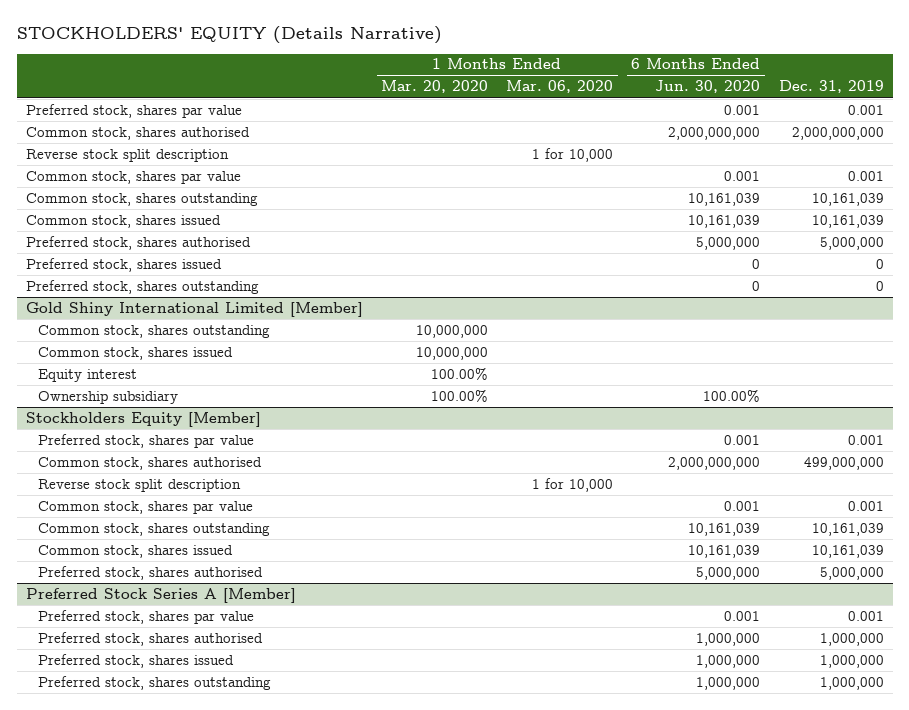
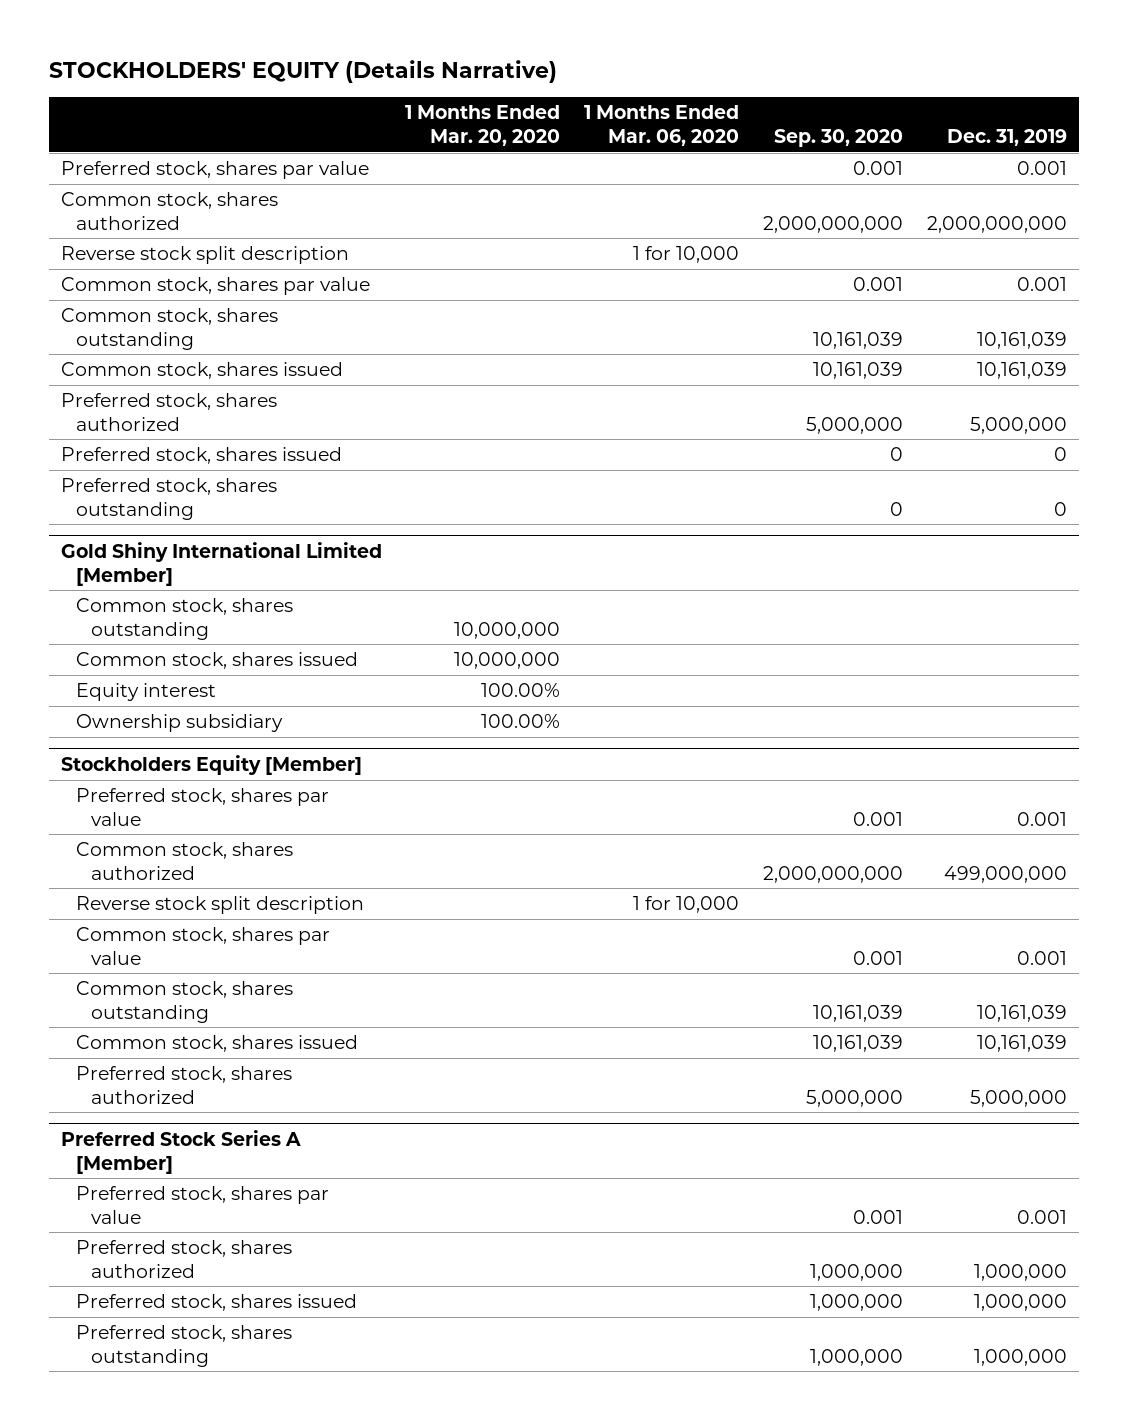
- | 1 Months Ended Mar. 20, 2020 | 1 Months Ended Mar. 06, 2020 | 6 Months Ended Jun. 30, 2020 | Dec. 31, 2019
+ | 1 Months Ended Mar. 20, 2020 | 1 Months Ended Mar. 06, 2020 | Sep. 30, 2020 | Dec. 31, 2019
- Common stock, shares authorised | | | 2,000,000,000 | 2,000,000,000
+ Common stock, shares authorized | | | 2,000,000,000 | 2,000,000,000
- Preferred stock, shares authorised | | | 5,000,000 | 5,000,000
+ Preferred stock, shares authorized | | | 5,000,000 | 5,000,000
@ Stockholders Equity [Member]
- Common stock, shares authorised | | | 2,000,000,000 | 499,000,000
+ Common stock, shares authorized | | | 2,000,000,000 | 499,000,000
- Preferred stock, shares authorised | | | 5,000,000 | 5,000,000
+ Preferred stock, shares authorized | | | 5,000,000 | 5,000,000
@ Preferred Stock Series A [Member]
- Preferred stock, shares authorised | | | 1,000,000 | 1,000,000
+ Preferred stock, shares authorized | | | 1,000,000 | 1,000,000

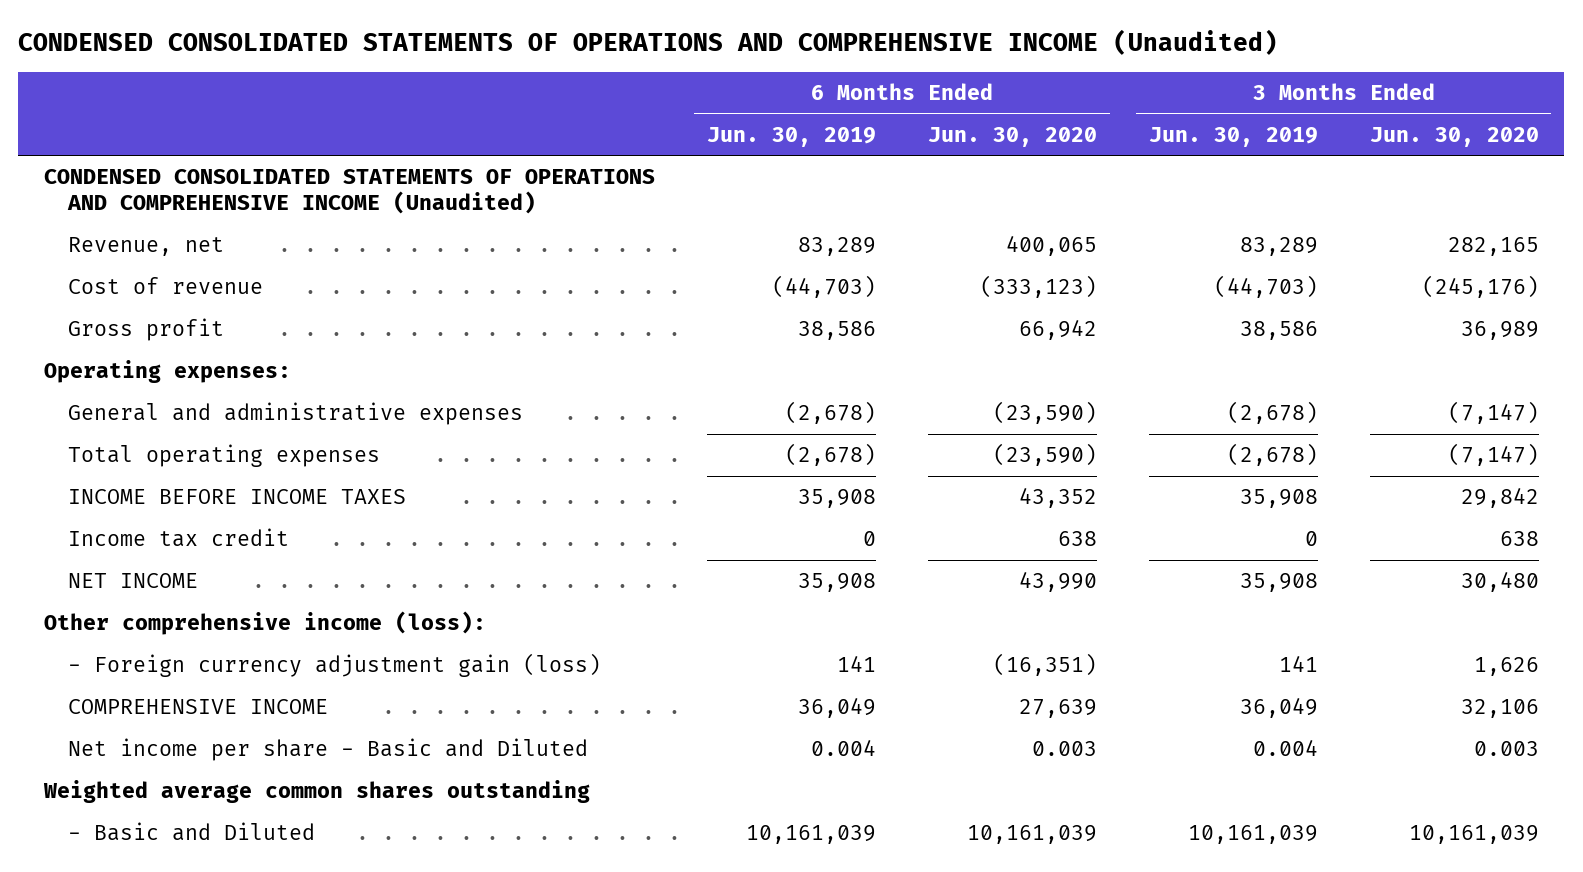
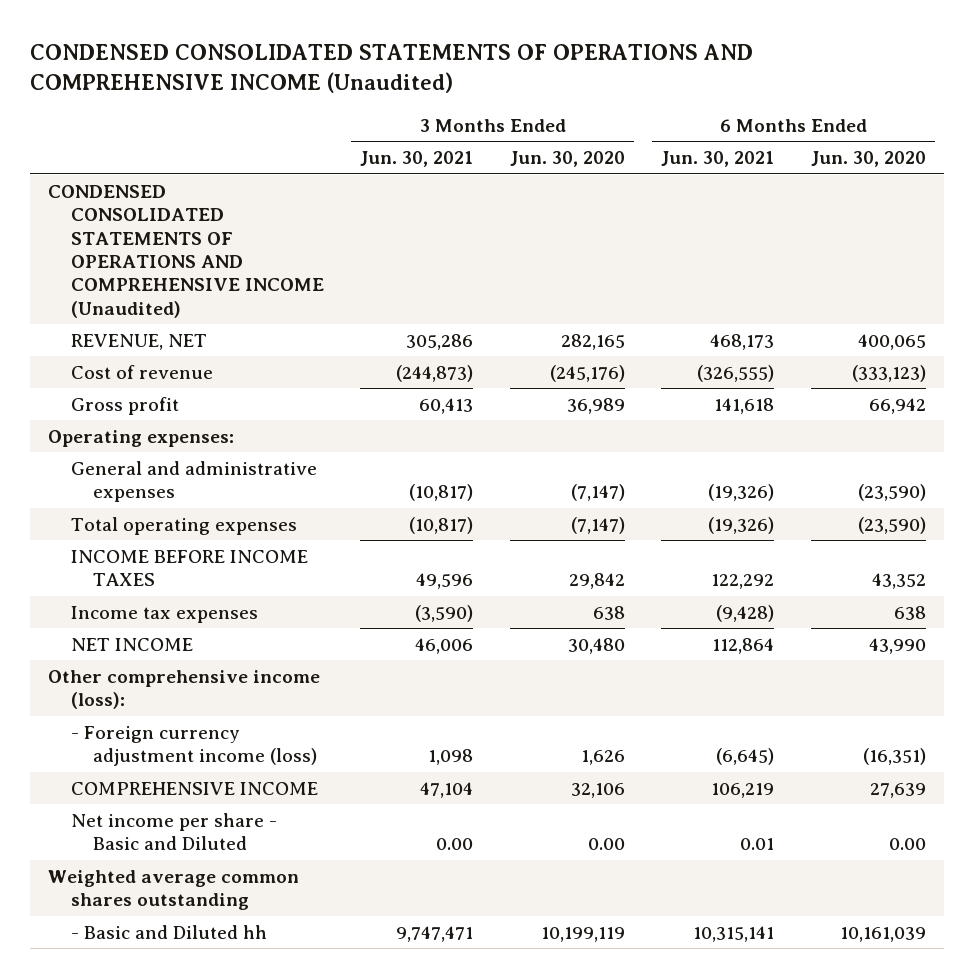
- | 6 Months Ended Jun. 30, 2019 | 6 Months Ended Jun. 30, 2020 | 3 Months Ended Jun. 30, 2019 | 3 Months Ended Jun. 30, 2020
+ | 3 Months Ended Jun. 30, 2021 | 3 Months Ended Jun. 30, 2020 | 6 Months Ended Jun. 30, 2021 | 6 Months Ended Jun. 30, 2020
- Revenue, net | 83,289 | 400,065 | 83,289 | 282,165
+ REVENUE, NET | 305,286 | 282,165 | 468,173 | 400,065
- Income tax credit | 0 | 638 | 0 | 638
+ Income tax expenses | (3,590) | 638 | (9,428) | 638
- - Foreign currency adjustment gain (loss) | 141 | (16,351) | 141 | 1,626
+ - Foreign currency adjustment income (loss) | 1,098 | 1,626 | (6,645) | (16,351)
- Net income per share - Basic and Diluted | 0.004 | 0.003 | 0.004 | 0.003
+ Net income per share - Basic and Diluted | 0.00 | 0.00 | 0.01 | 0.00
- - Basic and Diluted | 10,161,039 | 10,161,039 | 10,161,039 | 10,161,039
+ - Basic and Diluted hh | 9,747,471 | 10,199,119 | 10,315,141 | 10,161,039

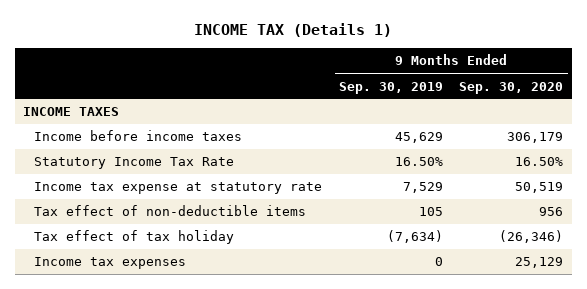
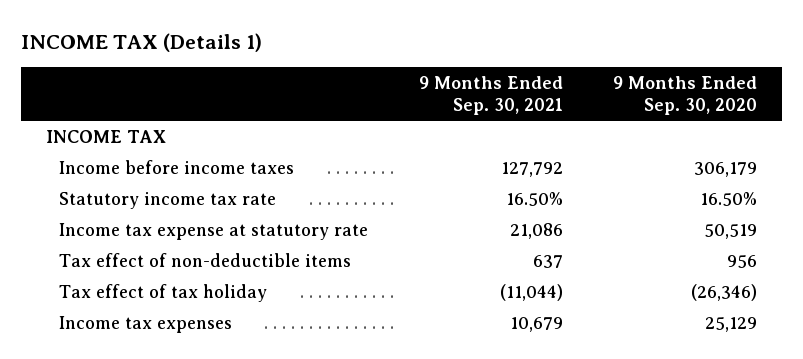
- | 9 Months Ended Sep. 30, 2019 | 9 Months Ended Sep. 30, 2020
+ | 9 Months Ended Sep. 30, 2021 | 9 Months Ended Sep. 30, 2020
- INCOME TAXES
+ INCOME TAX
- Statutory Income Tax Rate | 16.50% | 16.50%
+ Statutory income tax rate | 16.50% | 16.50%

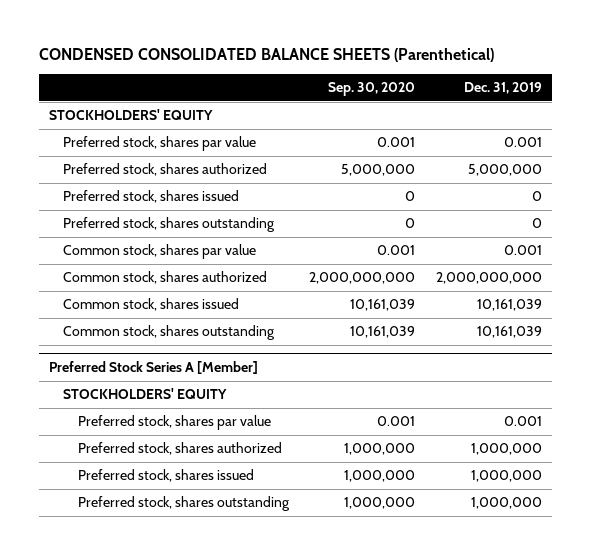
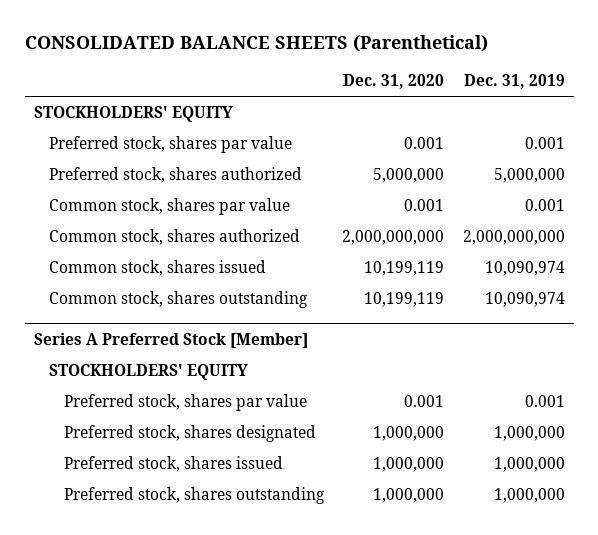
- CONDENSED CONSOLIDATED BALANCE SHEETS (Parenthetical)
+ CONSOLIDATED BALANCE SHEETS (Parenthetical)
- | Sep. 30, 2020 | Dec. 31, 2019
+ | Dec. 31, 2020 | Dec. 31, 2019
- Preferred stock, shares issued | 0 | 0
- Preferred stock, shares outstanding | 0 | 0
- Common stock, shares issued | 10,161,039 | 10,161,039
- Common stock, shares outstanding | 10,161,039 | 10,161,039
- Preferred Stock Series A [Member]
+ Common stock, shares issued | 10,199,119 | 10,090,974
+ Common stock, shares outstanding | 10,199,119 | 10,090,974
+ Series A Preferred Stock [Member]
- Preferred stock, shares authorized | 1,000,000 | 1,000,000
+ Preferred stock, shares designated | 1,000,000 | 1,000,000

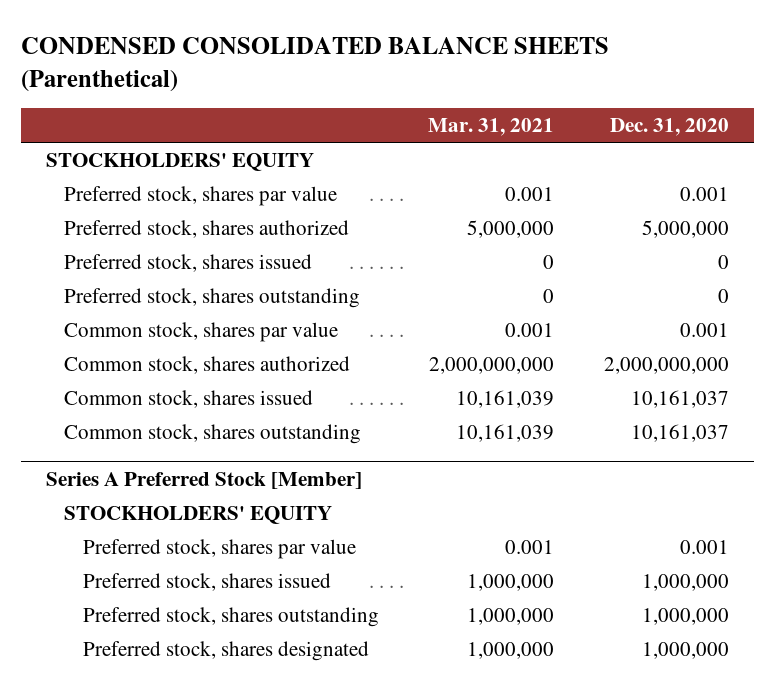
- CONSOLIDATED BALANCE SHEETS (Parenthetical)
+ CONDENSED CONSOLIDATED BALANCE SHEETS (Parenthetical)
- | Dec. 31, 2020 | Dec. 31, 2019
+ | Mar. 31, 2021 | Dec. 31, 2020
+ Preferred stock, shares issued | 0 | 0
+ Preferred stock, shares outstanding | 0 | 0
- Common stock, shares issued | 10,199,119 | 10,090,974
- Common stock, shares outstanding | 10,199,119 | 10,090,974
+ Common stock, shares issued | 10,161,039 | 10,161,037
+ Common stock, shares outstanding | 10,161,039 | 10,161,037
@ Series A Preferred Stock [Member]
moved down: Preferred stock, shares designated | 1,000,000 | 1,000,000

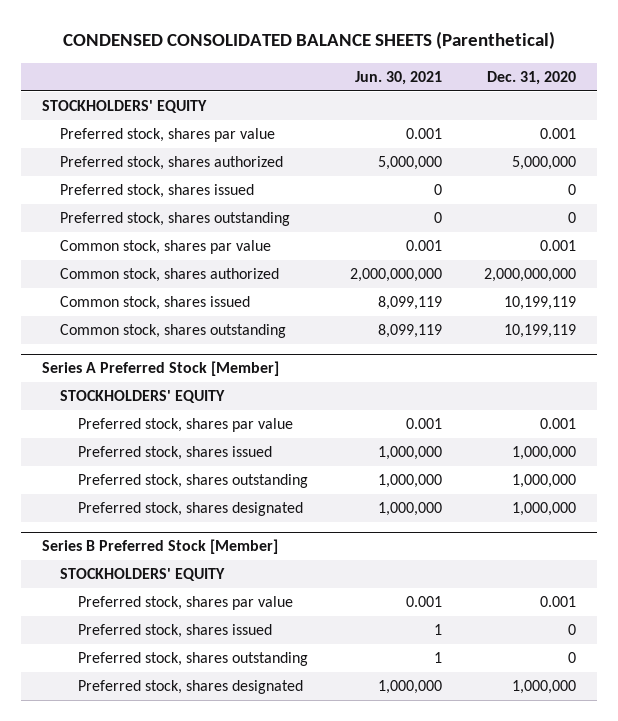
- | Mar. 31, 2021 | Dec. 31, 2020
+ | Jun. 30, 2021 | Dec. 31, 2020
- Common stock, shares issued | 10,161,039 | 10,161,037
- Common stock, shares outstanding | 10,161,039 | 10,161,037
+ Common stock, shares issued | 8,099,119 | 10,199,119
+ Common stock, shares outstanding | 8,099,119 | 10,199,119
+ Series B Preferred Stock [Member]
+ STOCKHOLDERS' EQUITY
+ Preferred stock, shares par value | 0.001 | 0.001
+ Preferred stock, shares issued | 1 | 0
+ Preferred stock, shares outstanding | 1 | 0
+ Preferred stock, shares designated | 1,000,000 | 1,000,000

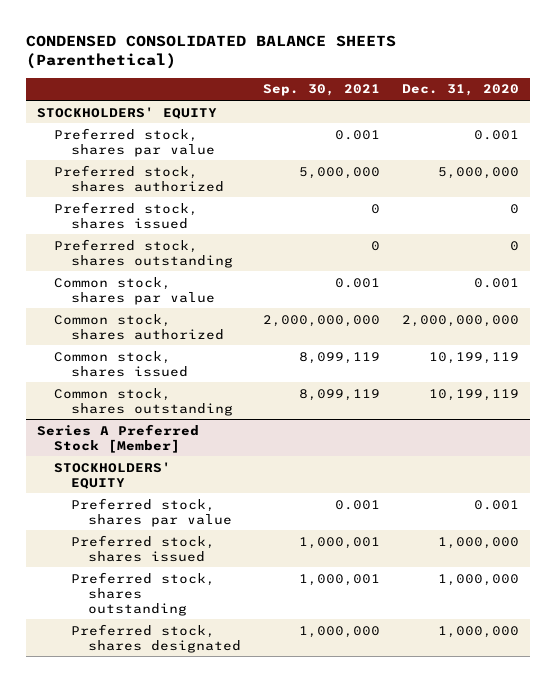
- | Jun. 30, 2021 | Dec. 31, 2020
+ | Sep. 30, 2021 | Dec. 31, 2020
- Series B Preferred Stock [Member]
- STOCKHOLDERS' EQUITY
- Preferred stock, shares par value | 0.001 | 0.001
- Preferred stock, shares issued | 1 | 0
- Preferred stock, shares outstanding | 1 | 0
- Preferred stock, shares designated | 1,000,000 | 1,000,000

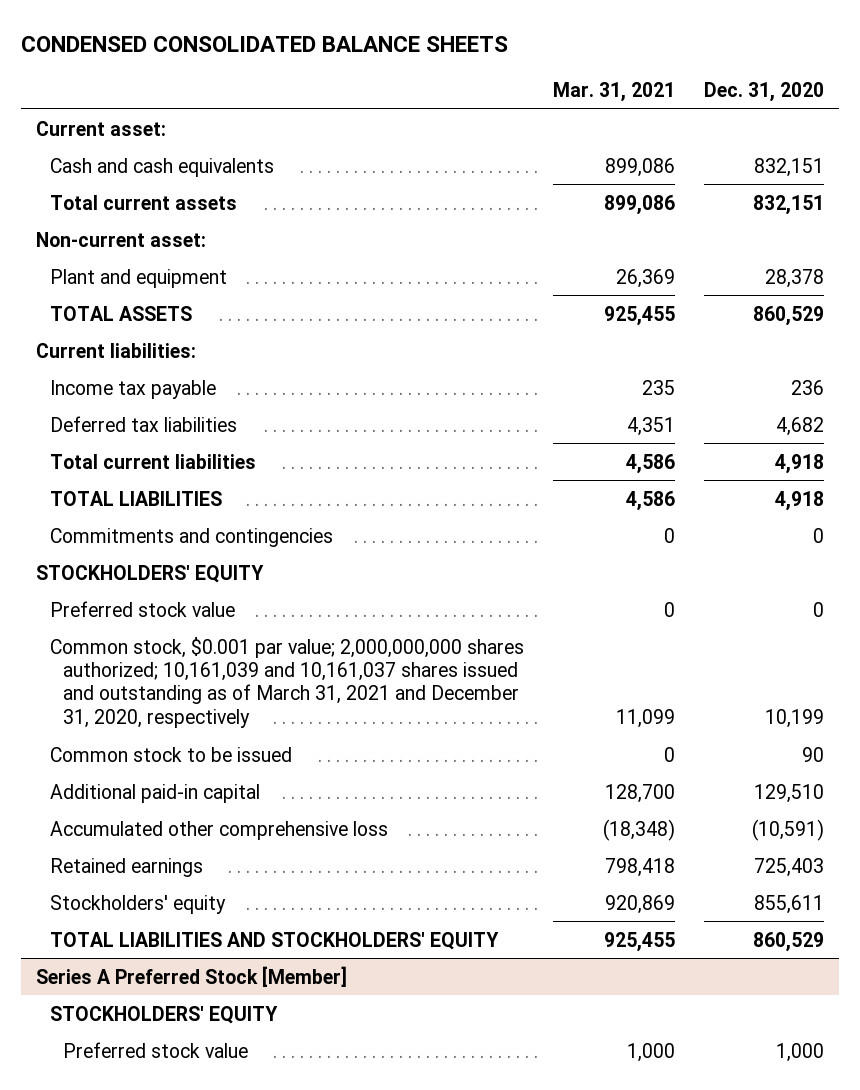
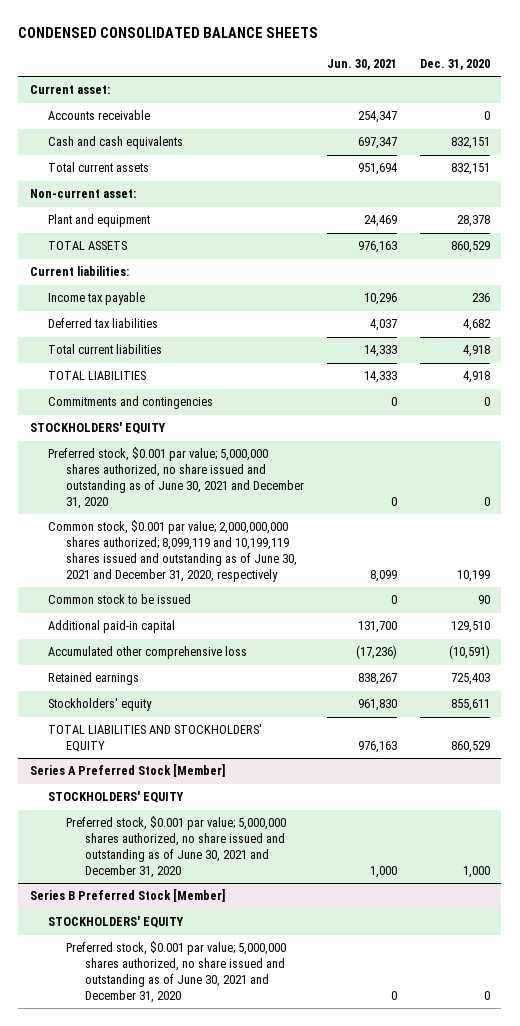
- | Mar. 31, 2021 | Dec. 31, 2020
+ | Jun. 30, 2021 | Dec. 31, 2020
+ Accounts receivable | 254,347 | 0
- Preferred stock value | 0 | 0
- Common stock, $0.001 par value; 2,000,000,000 shares authorized; 10,161,039 and 10,161,037 shares issued and outstanding as of March 31, 2021 and December 31, 2020, respectively | 11,099 | 10,199
+ Preferred stock, $0.001 par value; 5,000,000 shares authorized, no share issued and outstanding as of June 30, 2021 and December 31, 2020 | 0 | 0
+ Common stock, $0.001 par value; 2,000,000,000 shares authorized; 8,099,119 and 10,199,119 shares issued and outstanding as of June 30, 2021 and December 31, 2020, respectively | 8,099 | 10,199
@ Series A Preferred Stock [Member]
- Preferred stock value | 1,000 | 1,000
+ Preferred stock, $0.001 par value; 5,000,000 shares authorized, no share issued and outstanding as of June 30, 2021 and December 31, 2020 | 1,000 | 1,000
+ Series B Preferred Stock [Member]
+ STOCKHOLDERS' EQUITY
+ Preferred stock, $0.001 par value; 5,000,000 shares authorized, no share issued and outstanding as of June 30, 2021 and December 31, 2020 | 0 | 0

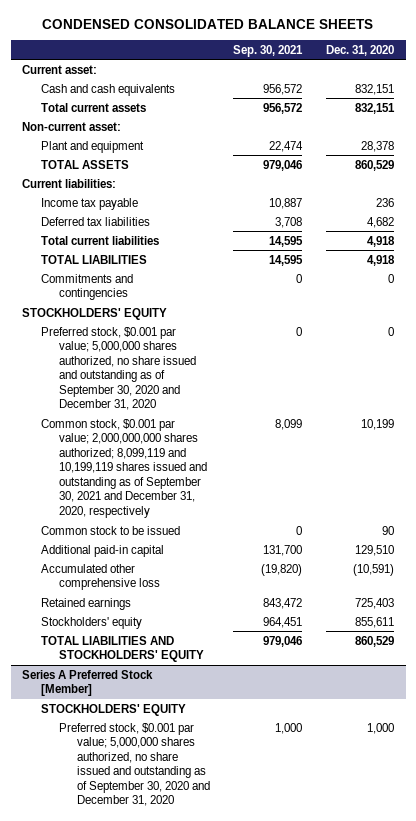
- | Jun. 30, 2021 | Dec. 31, 2020
+ | Sep. 30, 2021 | Dec. 31, 2020
- Accounts receivable | 254,347 | 0
- Preferred stock, $0.001 par value; 5,000,000 shares authorized, no share issued and outstanding as of June 30, 2021 and December 31, 2020 | 0 | 0
- Common stock, $0.001 par value; 2,000,000,000 shares authorized; 8,099,119 and 10,199,119 shares issued and outstanding as of June 30, 2021 and December 31, 2020, respectively | 8,099 | 10,199
+ Preferred stock, $0.001 par value; 5,000,000 shares authorized, no share issued and outstanding as of September 30, 2020 and December 31, 2020 | 0 | 0
+ Common stock, $0.001 par value; 2,000,000,000 shares authorized; 8,099,119 and 10,199,119 shares issued and outstanding as of September 30, 2021 and December 31, 2020, respectively | 8,099 | 10,199
@ Series A Preferred Stock [Member]
- Preferred stock, $0.001 par value; 5,000,000 shares authorized, no share issued and outstanding as of June 30, 2021 and December 31, 2020 | 1,000 | 1,000
- Series B Preferred Stock [Member]
- STOCKHOLDERS' EQUITY
- Preferred stock, $0.001 par value; 5,000,000 shares authorized, no share issued and outstanding as of June 30, 2021 and December 31, 2020 | 0 | 0
@ Series A Preferred Stock [Member]
+ Preferred stock, $0.001 par value; 5,000,000 shares authorized, no share issued and outstanding as of September 30, 2020 and December 31, 2020 | 1,000 | 1,000

